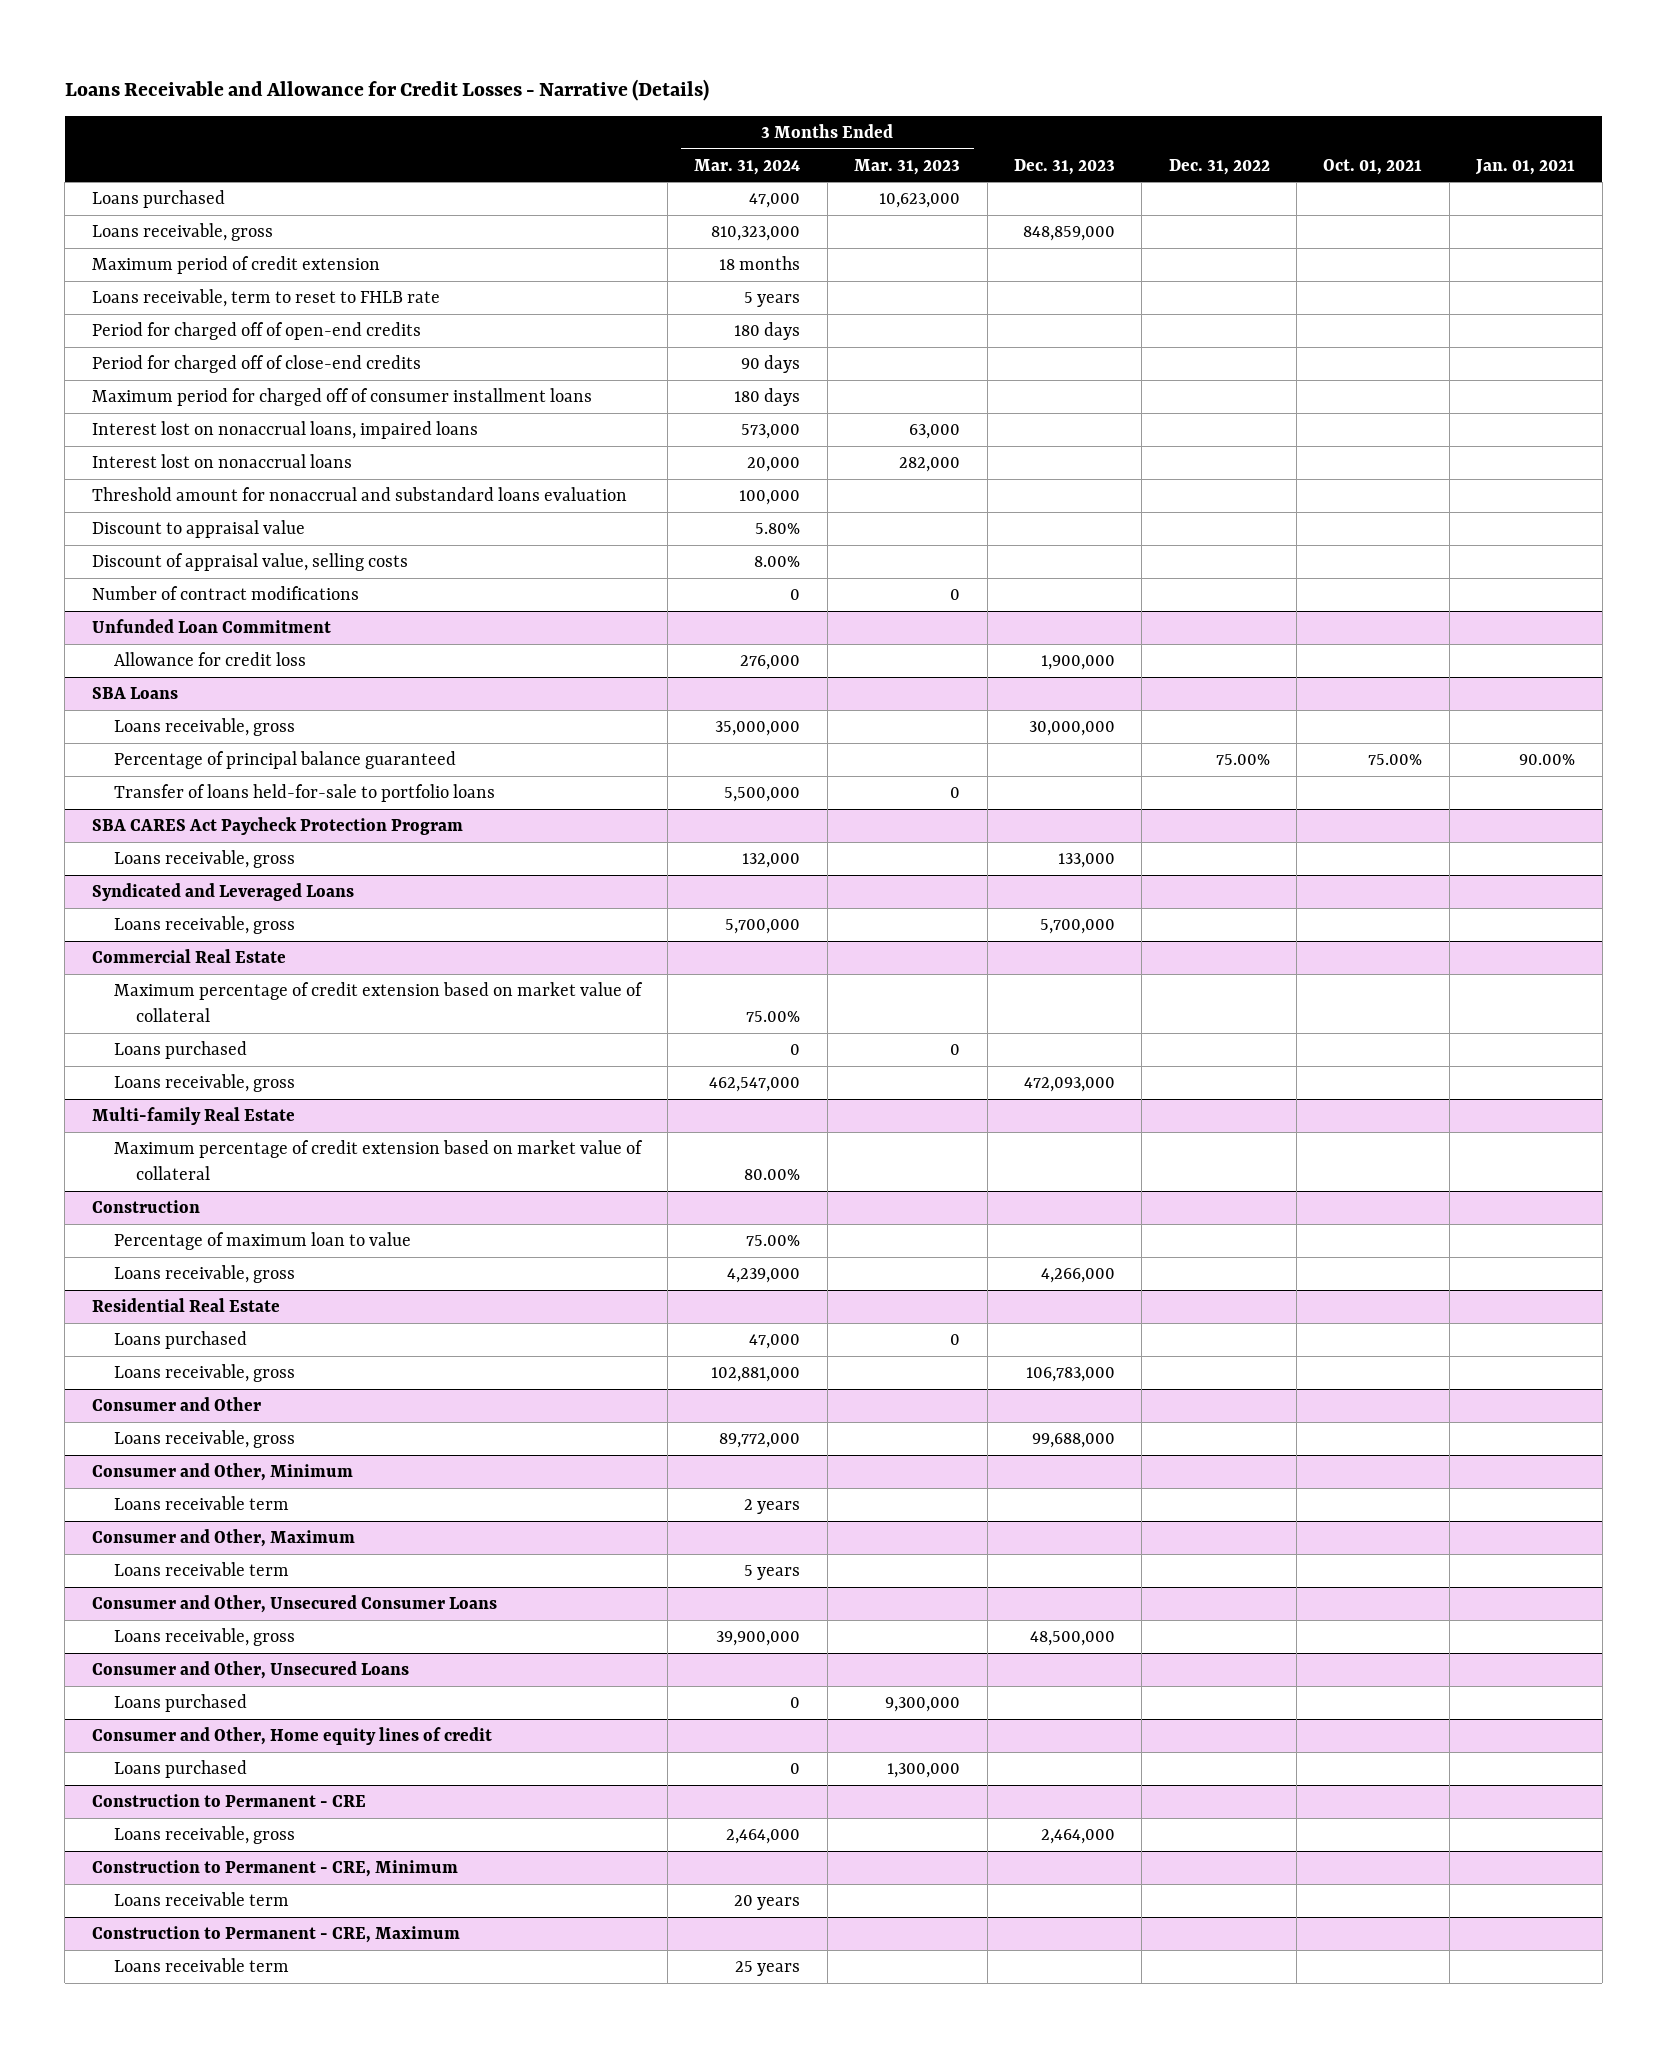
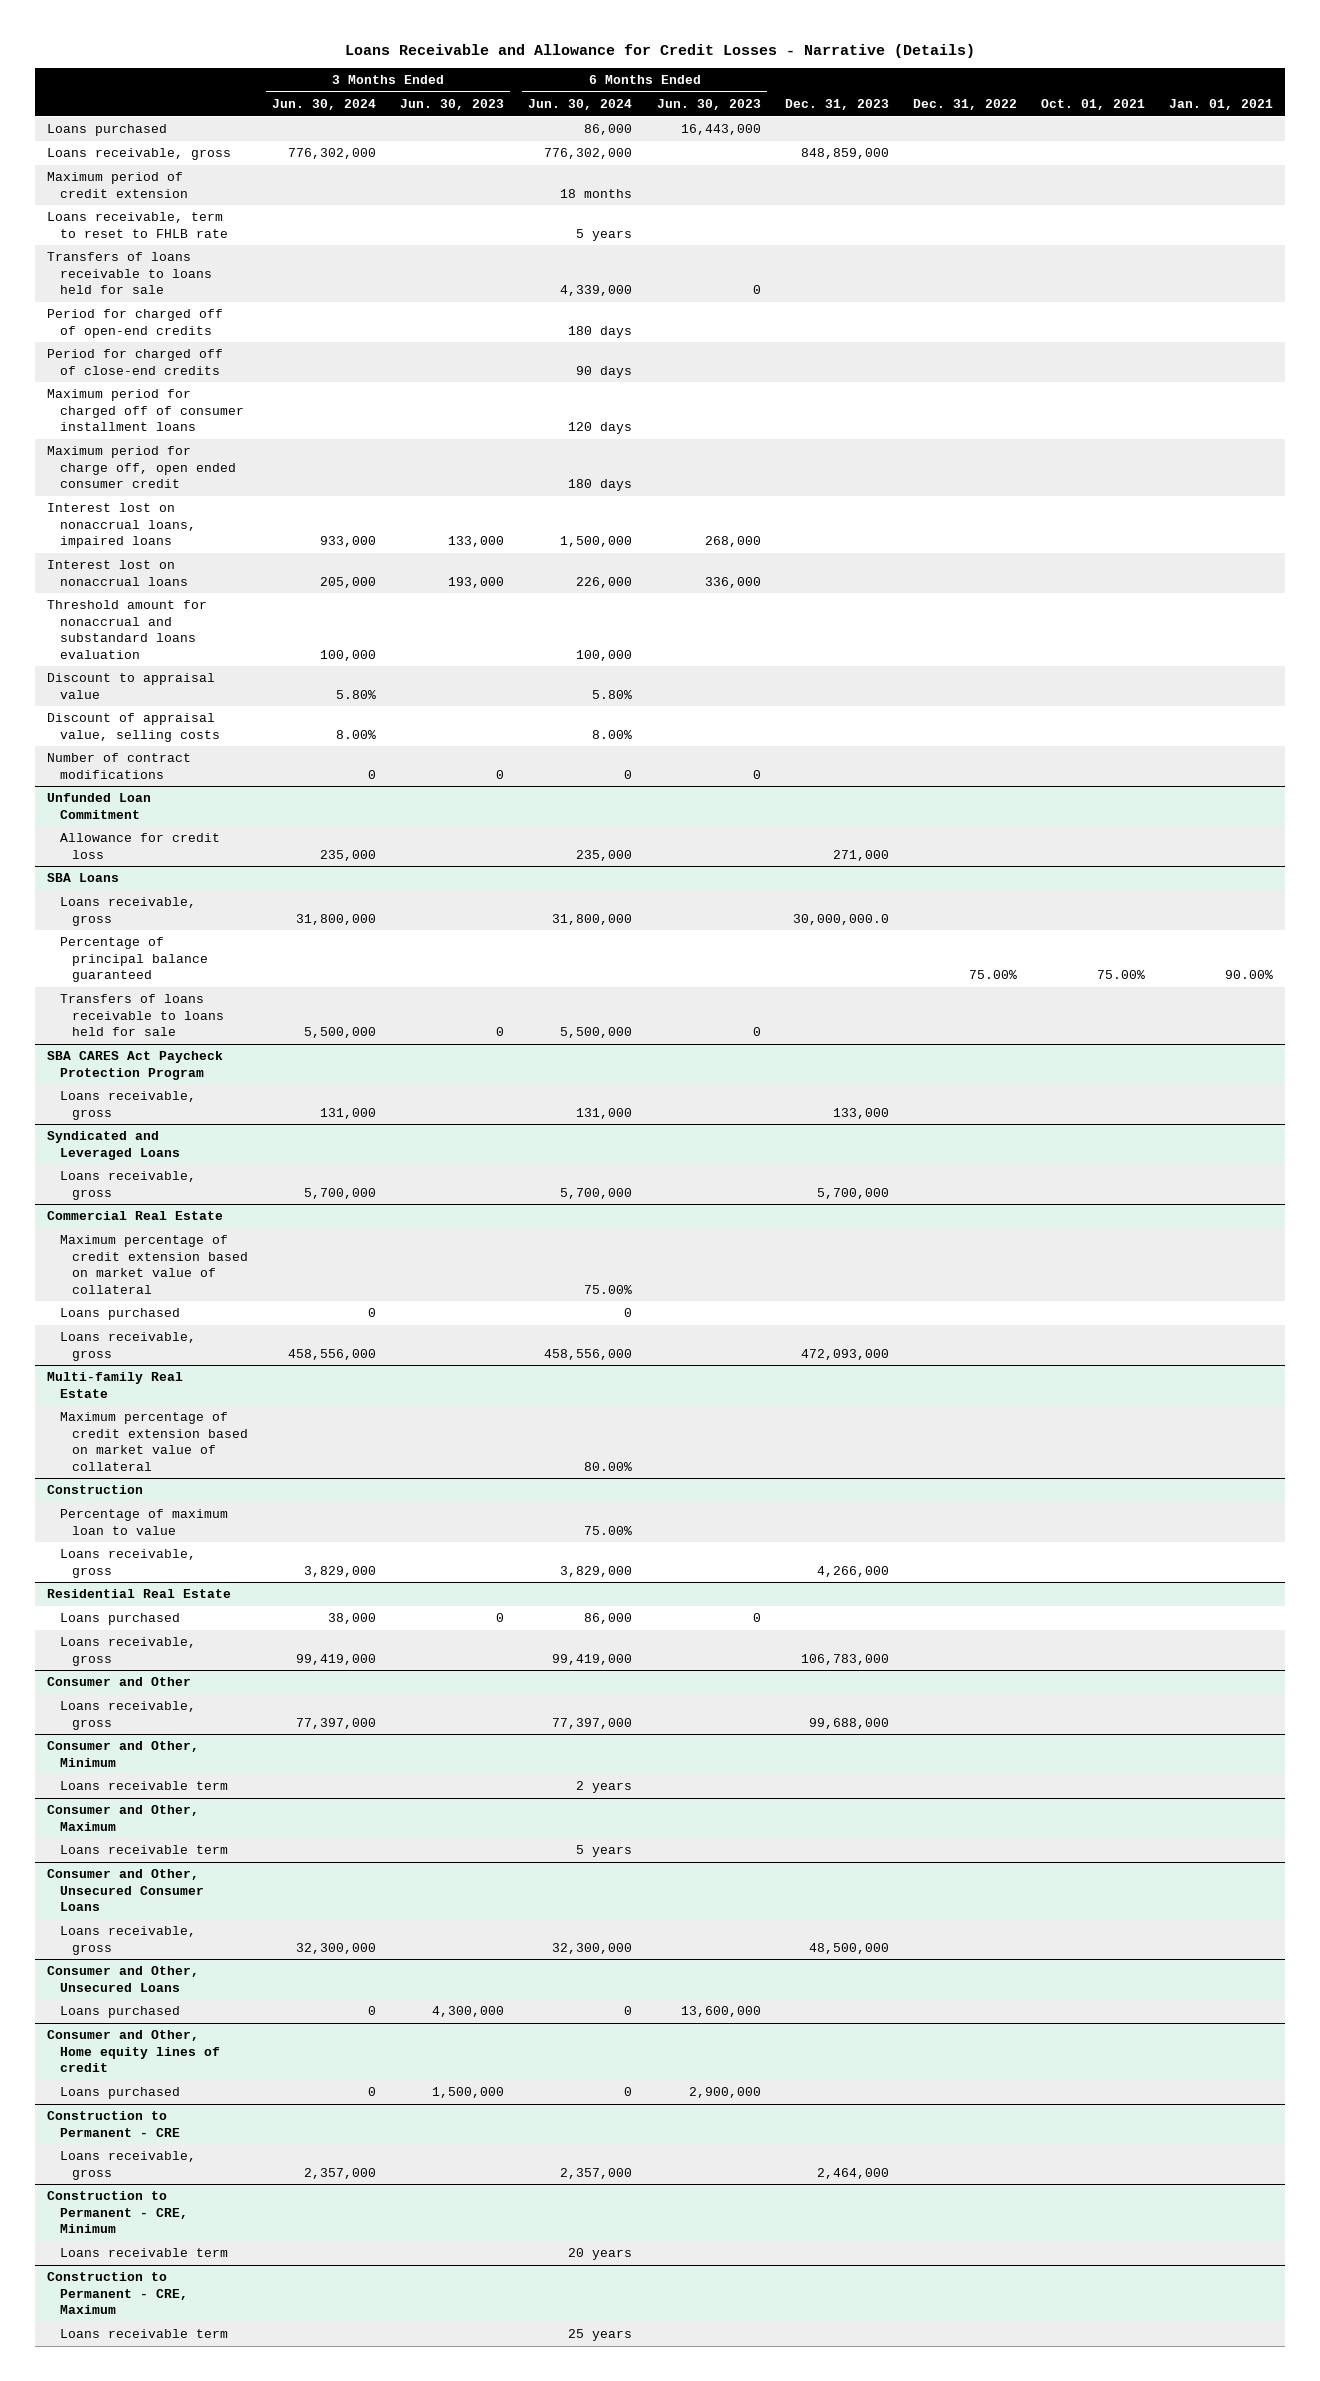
- | 3 Months Ended Mar. 31, 2024 | 3 Months Ended Mar. 31, 2023 | Dec. 31, 2023 | Dec. 31, 2022 | Oct. 01, 2021 | Jan. 01, 2021
+ | 3 Months Ended Jun. 30, 2024 | 3 Months Ended Jun. 30, 2023 | 6 Months Ended Jun. 30, 2024 | 6 Months Ended Jun. 30, 2023 | Dec. 31, 2023 | Dec. 31, 2022 | Oct. 01, 2021 | Jan. 01, 2021
+ Transfers of loans receivable to loans held for sale | | | 4,339,000 | 0 | | | |
+ Maximum period for charge off, open ended consumer credit | | | 180 days | | | | |
@ Unfunded Loan Commitment
- Allowance for credit loss | 276,000 | | 1,900,000 | | |
+ Allowance for credit loss | 235,000 | | 235,000 | | 271,000 | | |
@ SBA Loans
- Loans receivable, gross | 35,000,000 | | 30,000,000 | | |
+ Loans receivable, gross | 31,800,000 | | 31,800,000 | | 30,000,000.0 | | |
- Transfer of loans held-for-sale to portfolio loans | 5,500,000 | 0 | | | |
+ Transfers of loans receivable to loans held for sale | 5,500,000 | 0 | 5,500,000 | 0 | | | |

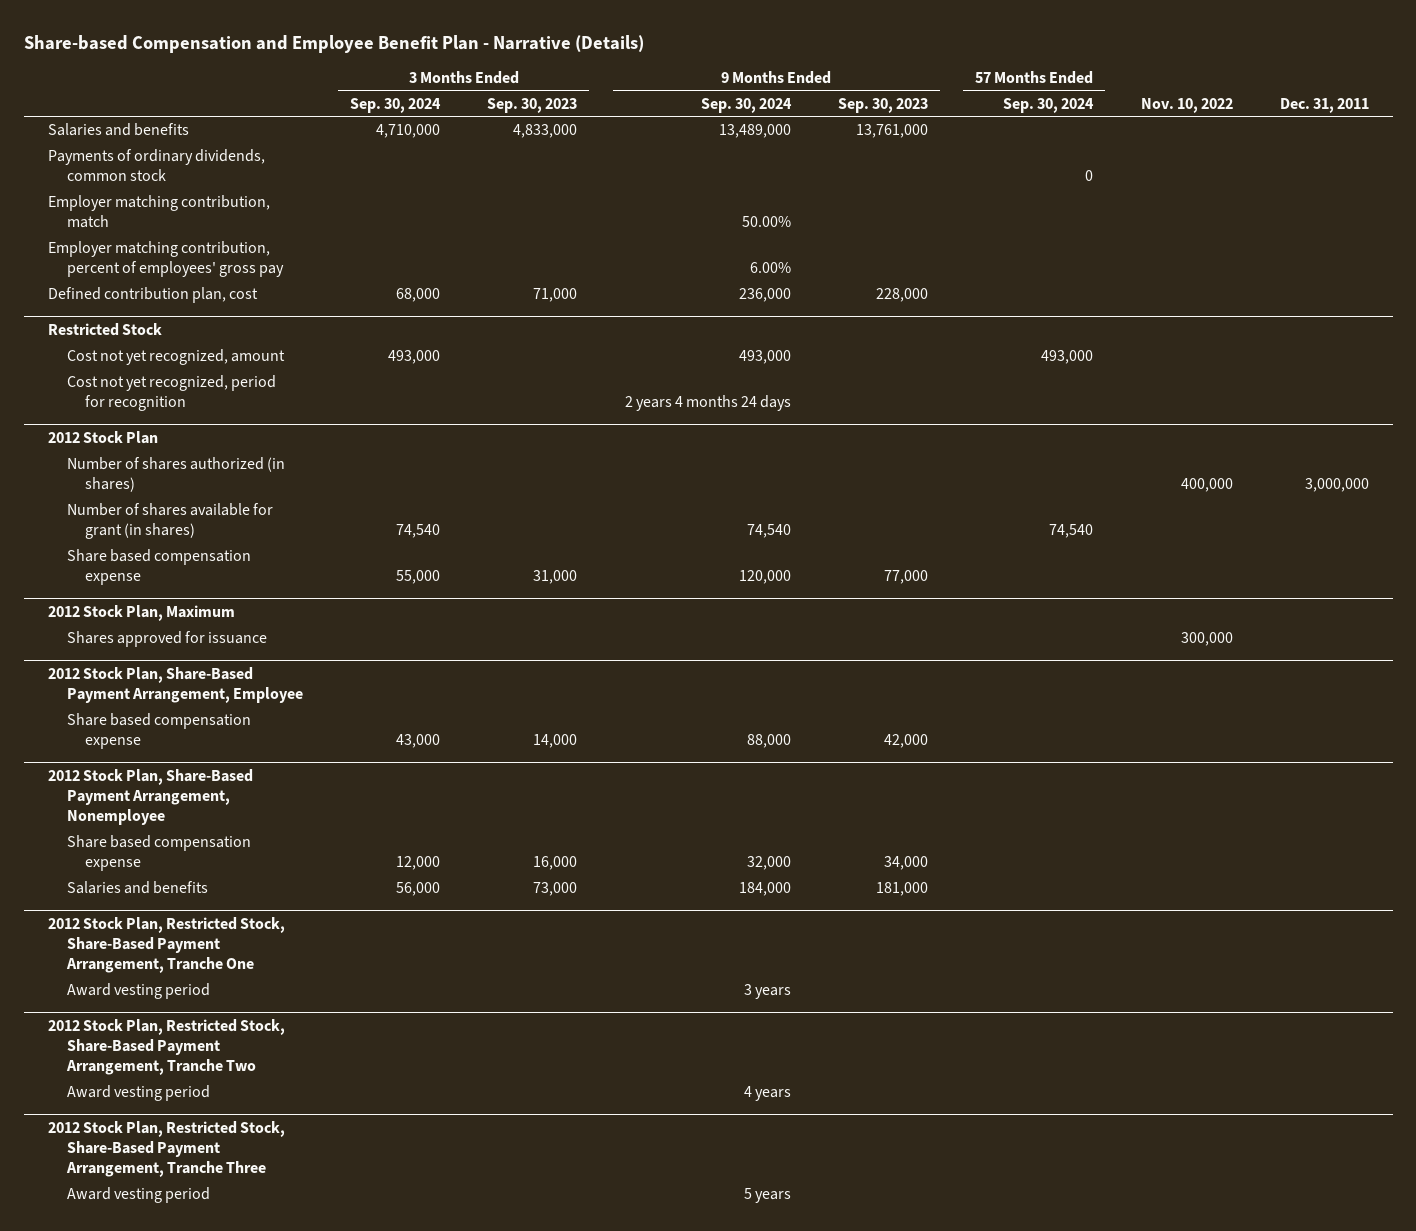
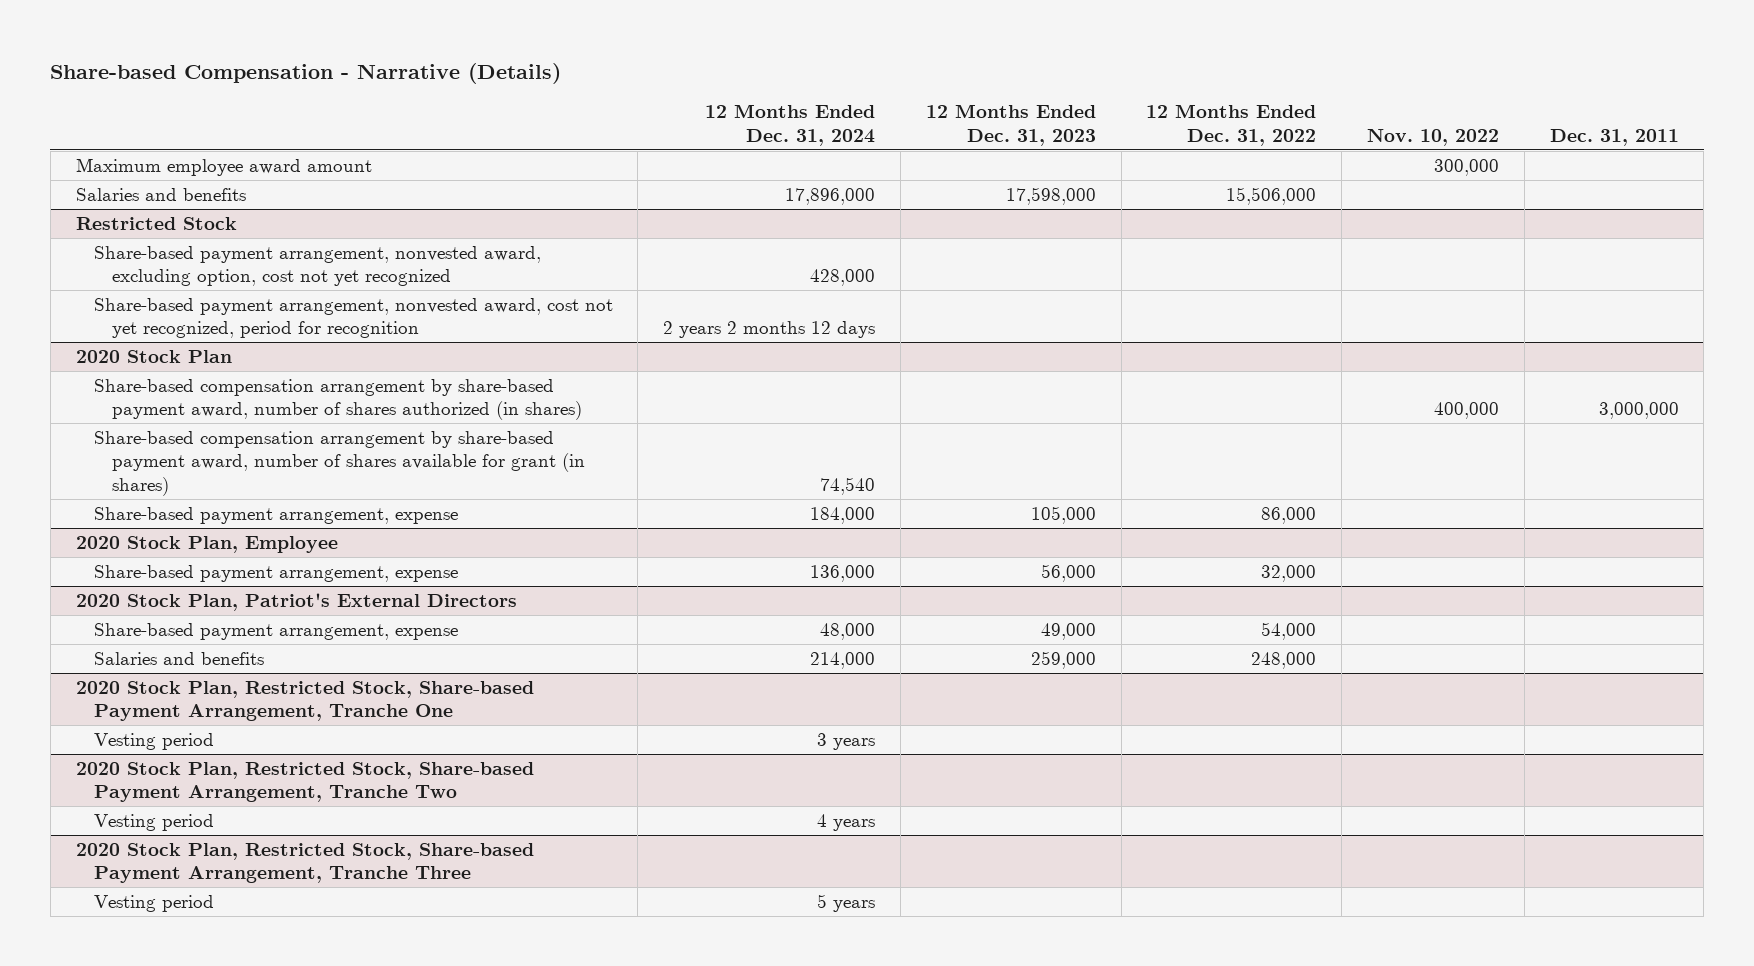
- Share-based Compensation and Employee Benefit Plan - Narrative (Details)
+ Share-based Compensation - Narrative (Details)
- | 3 Months Ended Sep. 30, 2024 | 3 Months Ended Sep. 30, 2023 | 9 Months Ended Sep. 30, 2024 | 9 Months Ended Sep. 30, 2023 | 57 Months Ended Sep. 30, 2024 | Nov. 10, 2022 | Dec. 31, 2011
+ | 12 Months Ended Dec. 31, 2024 | 12 Months Ended Dec. 31, 2023 | 12 Months Ended Dec. 31, 2022 | Nov. 10, 2022 | Dec. 31, 2011
+ Maximum employee award amount | | | | 300,000 |
- Payments of ordinary dividends, common stock | | | | | 0 | |
- Employer matching contribution, match | | | 50.00% | | | |
- Employer matching contribution, percent of employees' gross pay | | | 6.00% | | | |
- Defined contribution plan, cost | 68,000 | 71,000 | 236,000 | 228,000 | | |
@ Restricted Stock
- Cost not yet recognized, amount | 493,000 | | 493,000 | | 493,000 | |
- Cost not yet recognized, period for recognition | | | 2 years 4 months 24 days | | | |
- 2012 Stock Plan
- Number of shares authorized (in shares) | | | | | | 400,000 | 3,000,000
- Number of shares available for grant (in shares) | 74,540 | | 74,540 | | 74,540 | |
- Share based compensation expense | 55,000 | 31,000 | 120,000 | 77,000 | | |
- 2012 Stock Plan, Maximum
- Shares approved for issuance | | | | | | 300,000 |
- 2012 Stock Plan, Share-Based Payment Arrangement, Employee
- Share based compensation expense | 43,000 | 14,000 | 88,000 | 42,000 | | |
- 2012 Stock Plan, Share-Based Payment Arrangement, Nonemployee
- Share based compensation expense | 12,000 | 16,000 | 32,000 | 34,000 | | |
- Salaries and benefits | 56,000 | 73,000 | 184,000 | 181,000 | | |
- 2012 Stock Plan, Restricted Stock, Share-Based Payment Arrangement, Tranche One
- Award vesting period | | | 3 years | | | |
- 2012 Stock Plan, Restricted Stock, Share-Based Payment Arrangement, Tranche Two
- Award vesting period | | | 4 years | | | |
- 2012 Stock Plan, Restricted Stock, Share-Based Payment Arrangement, Tranche Three
- Award vesting period | | | 5 years | | | |
@ Restricted Stock
+ Share-based payment arrangement, nonvested award, excluding option, cost not yet recognized | 428,000 | | | |
+ Share-based payment arrangement, nonvested award, cost not yet recognized, period for recognition | 2 years 2 months 12 days | | | |
+ 2020 Stock Plan
+ Share-based compensation arrangement by share-based payment award, number of shares authorized (in shares) | | | | 400,000 | 3,000,000
+ Share-based compensation arrangement by share-based payment award, number of shares available for grant (in shares) | 74,540 | | | |
+ Share-based payment arrangement, expense | 184,000 | 105,000 | 86,000 | |
+ 2020 Stock Plan, Employee
+ Share-based payment arrangement, expense | 136,000 | 56,000 | 32,000 | |
+ 2020 Stock Plan, Patriot's External Directors
+ Share-based payment arrangement, expense | 48,000 | 49,000 | 54,000 | |
+ Salaries and benefits | 214,000 | 259,000 | 248,000 | |
+ 2020 Stock Plan, Restricted Stock, Share-based Payment Arrangement, Tranche One
+ Vesting period | 3 years | | | |
+ 2020 Stock Plan, Restricted Stock, Share-based Payment Arrangement, Tranche Two
+ Vesting period | 4 years | | | |
+ 2020 Stock Plan, Restricted Stock, Share-based Payment Arrangement, Tranche Three
+ Vesting period | 5 years | | | |

